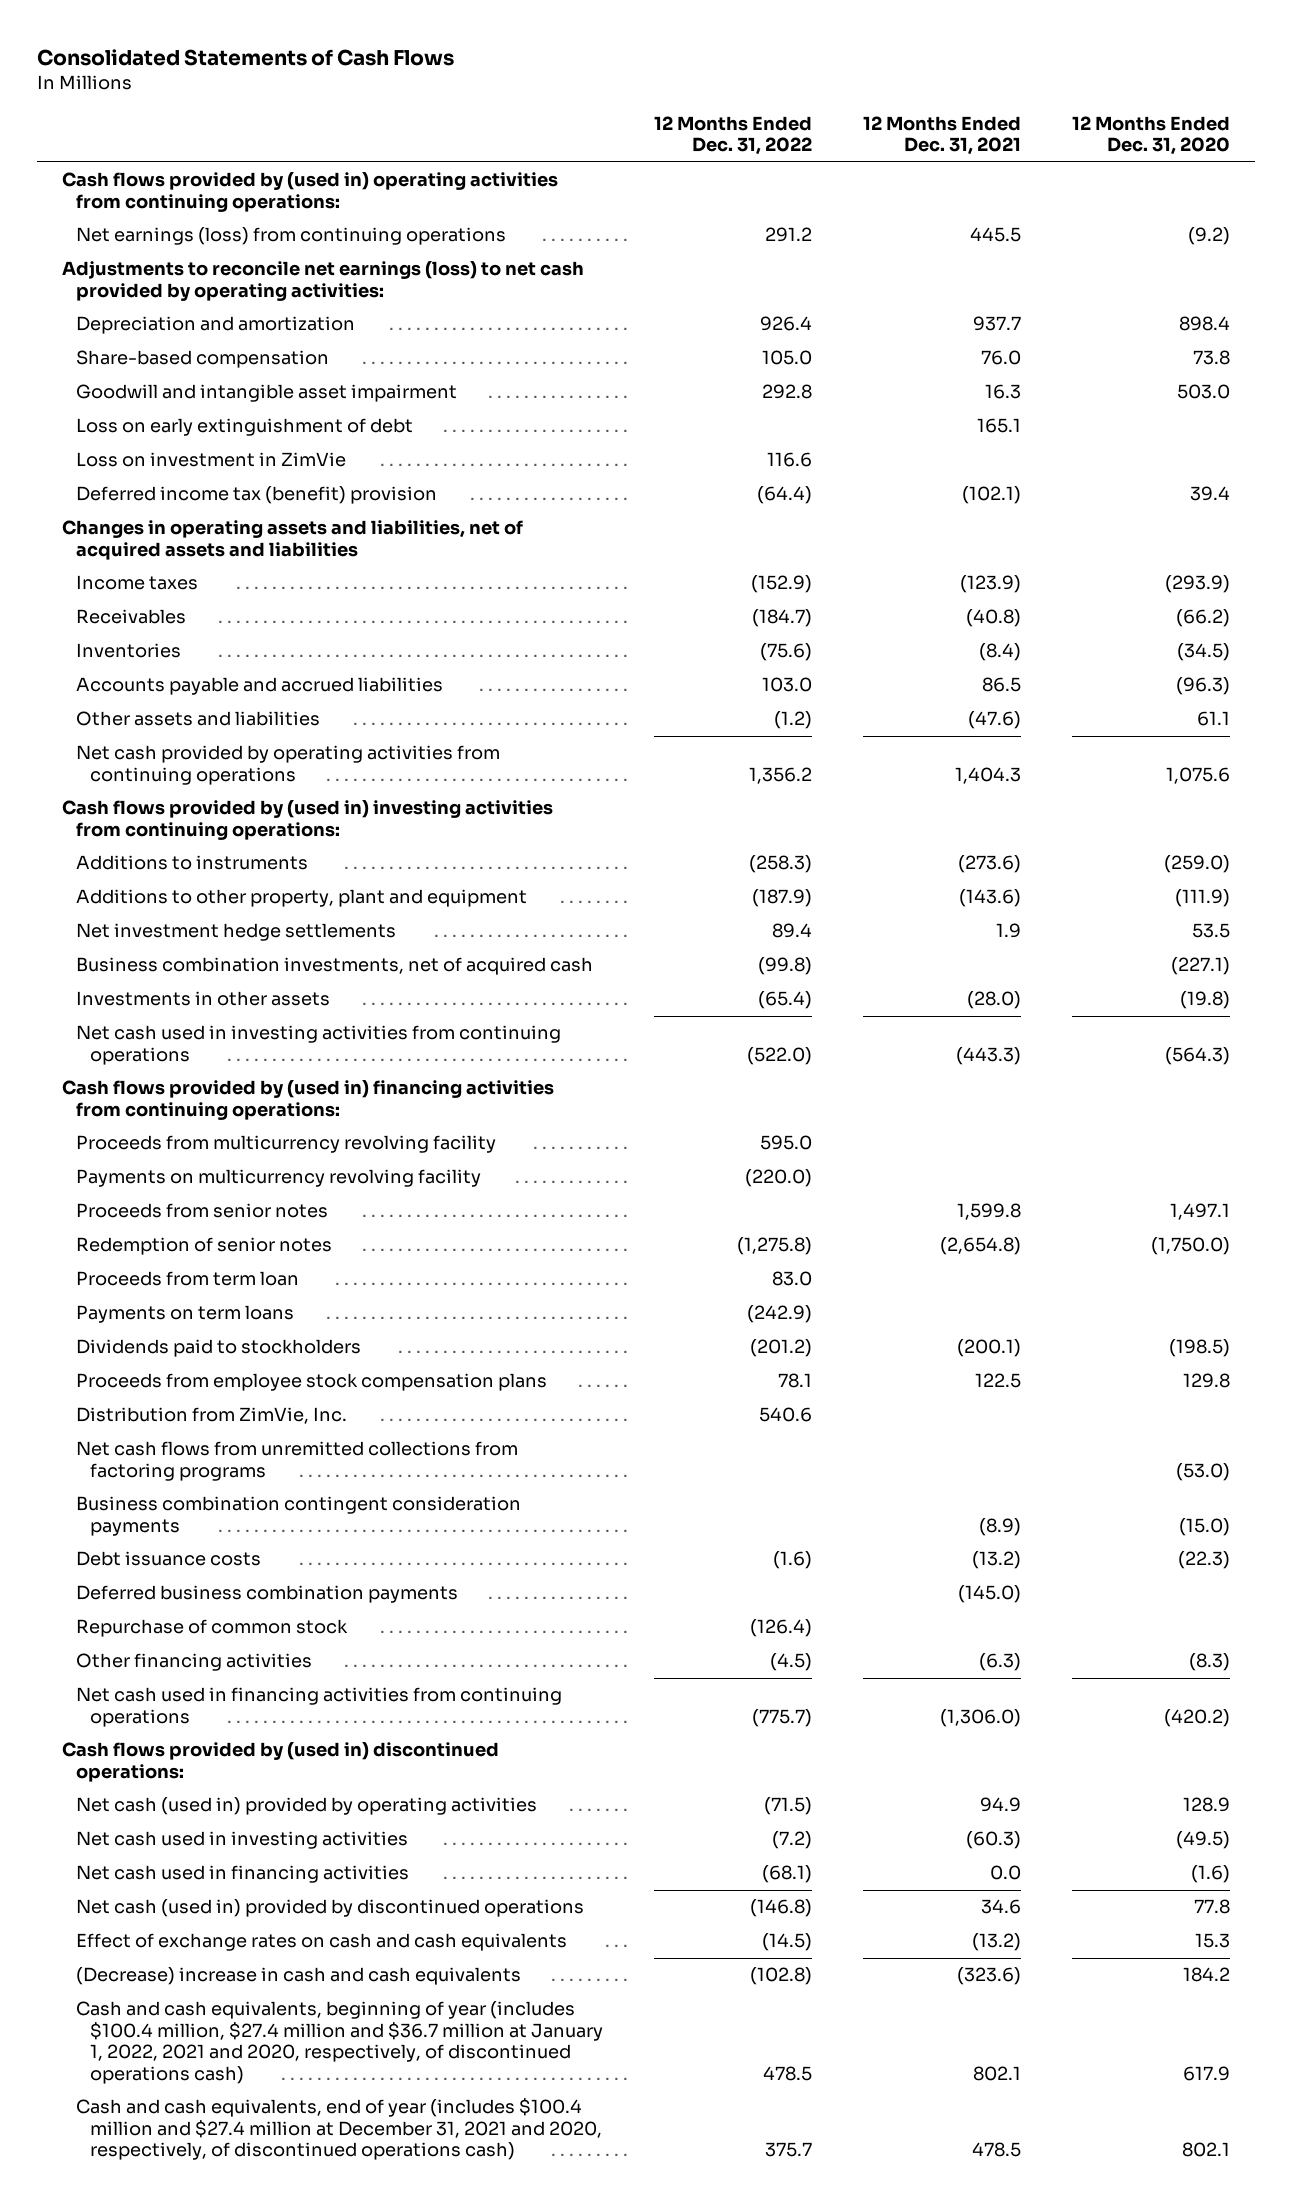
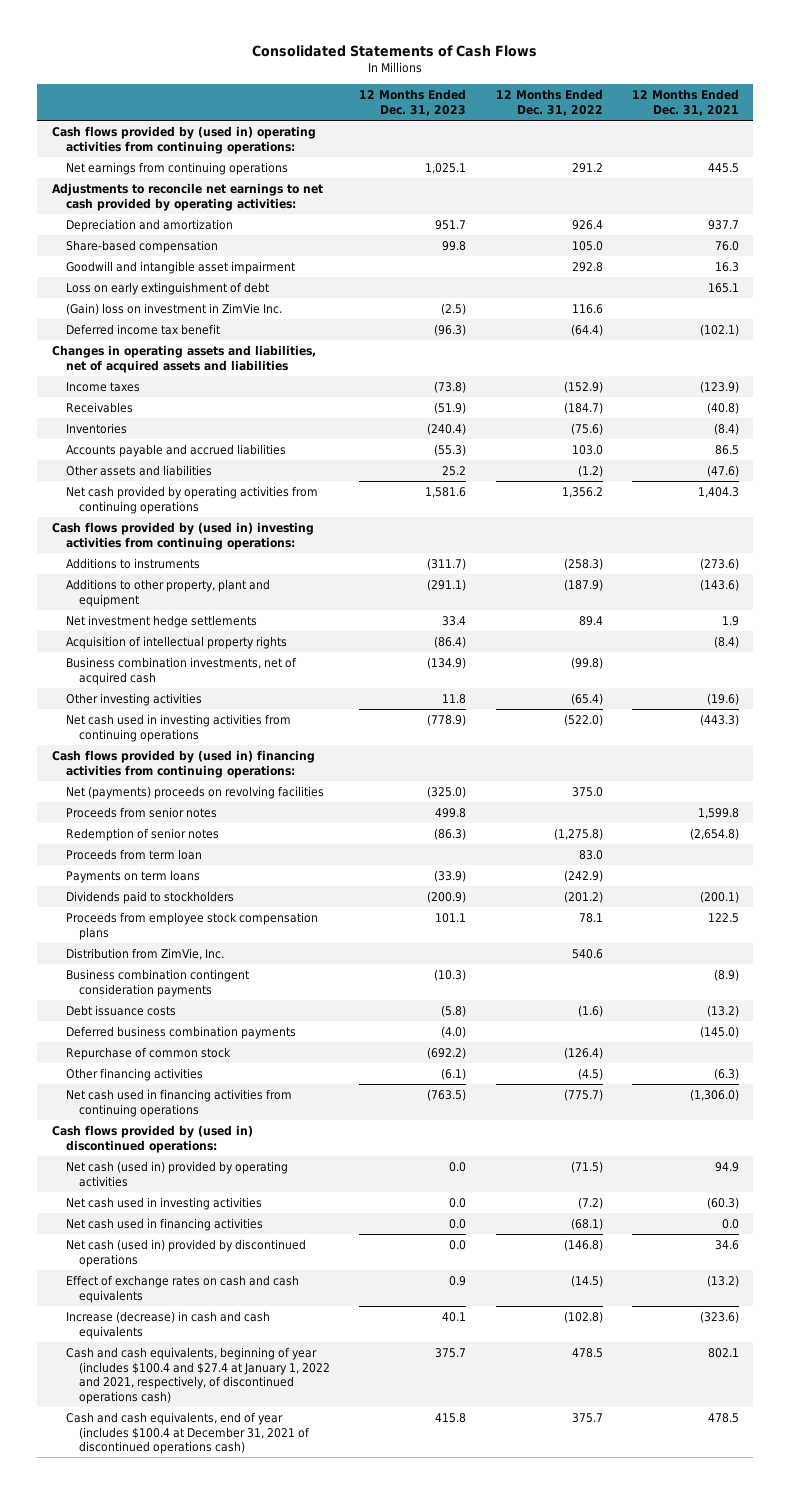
- | 12 Months Ended Dec. 31, 2022 | 12 Months Ended Dec. 31, 2021 | 12 Months Ended Dec. 31, 2020
+ | 12 Months Ended Dec. 31, 2023 | 12 Months Ended Dec. 31, 2022 | 12 Months Ended Dec. 31, 2021
- Net earnings (loss) from continuing operations | 291.2 | 445.5 | (9.2)
- Adjustments to reconcile net earnings (loss) to net cash provided by operating activities:
+ Net earnings from continuing operations | 1,025.1 | 291.2 | 445.5
+ Adjustments to reconcile net earnings to net cash provided by operating activities:
- Loss on investment in ZimVie | 116.6 | |
- Deferred income tax (benefit) provision | (64.4) | (102.1) | 39.4
+ (Gain) loss on investment in ZimVie Inc. | (2.5) | 116.6 |
+ Deferred income tax benefit | (96.3) | (64.4) | (102.1)
+ Acquisition of intellectual property rights | (86.4) | | (8.4)
- Investments in other assets | (65.4) | (28.0) | (19.8)
+ Other investing activities | 11.8 | (65.4) | (19.6)
- Proceeds from multicurrency revolving facility | 595.0 | |
- Payments on multicurrency revolving facility | (220.0) | |
+ Net (payments) proceeds on revolving facilities | (325.0) | 375.0 |
- Net cash flows from unremitted collections from factoring programs | | | (53.0)
- (Decrease) increase in cash and cash equivalents | (102.8) | (323.6) | 184.2
- Cash and cash equivalents, beginning of year (includes $100.4 million, $27.4 million and $36.7 million at January 1, 2022, 2021 and 2020, respectively, of discontinued operations cash) | 478.5 | 802.1 | 617.9
- Cash and cash equivalents, end of year (includes $100.4 million and $27.4 million at December 31, 2021 and 2020, respectively, of discontinued operations cash) | 375.7 | 478.5 | 802.1
+ Increase (decrease) in cash and cash equivalents | 40.1 | (102.8) | (323.6)
+ Cash and cash equivalents, beginning of year (includes $100.4 and $27.4 at January 1, 2022 and 2021, respectively, of discontinued operations cash) | 375.7 | 478.5 | 802.1
+ Cash and cash equivalents, end of year (includes $100.4 at December 31, 2021 of discontinued operations cash) | 415.8 | 375.7 | 478.5

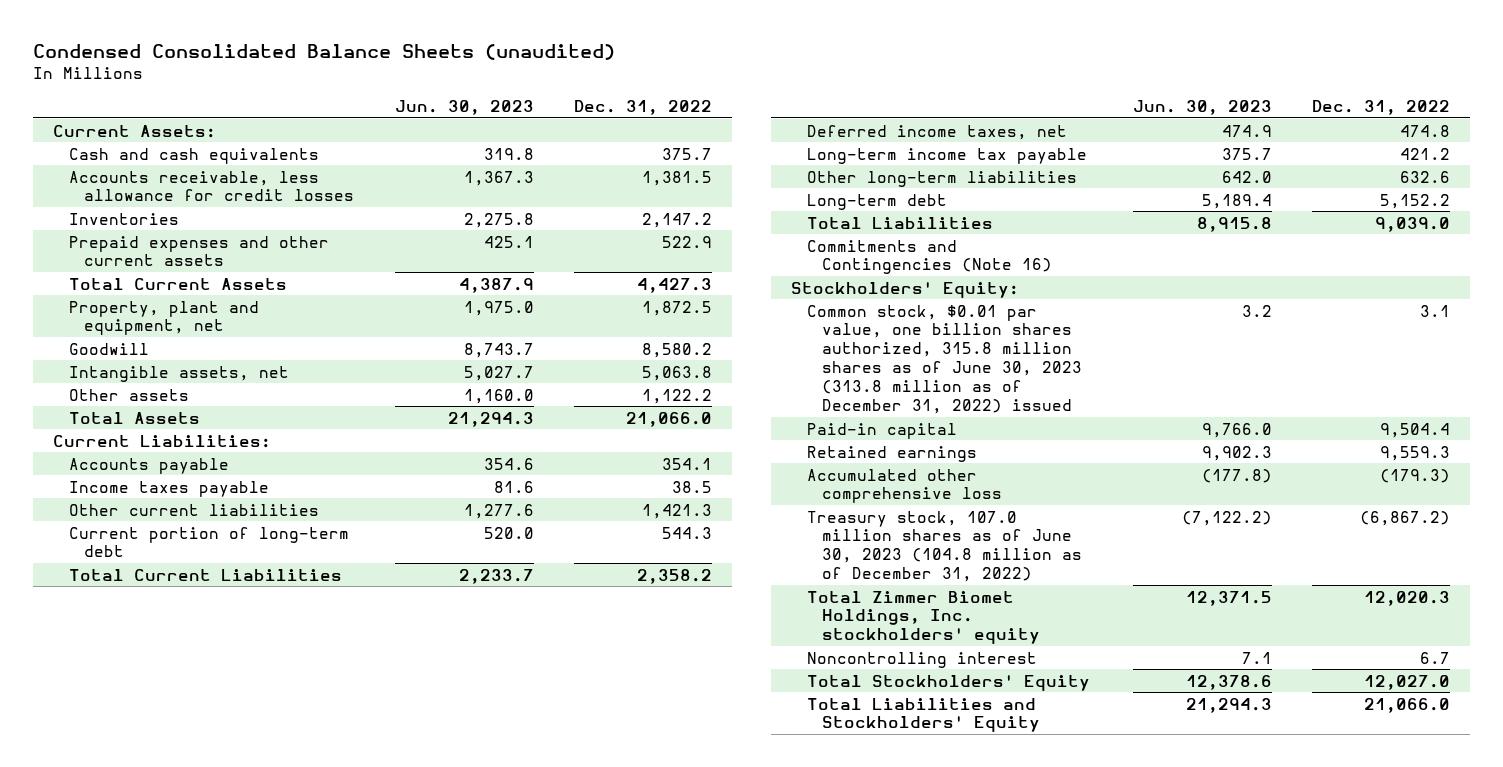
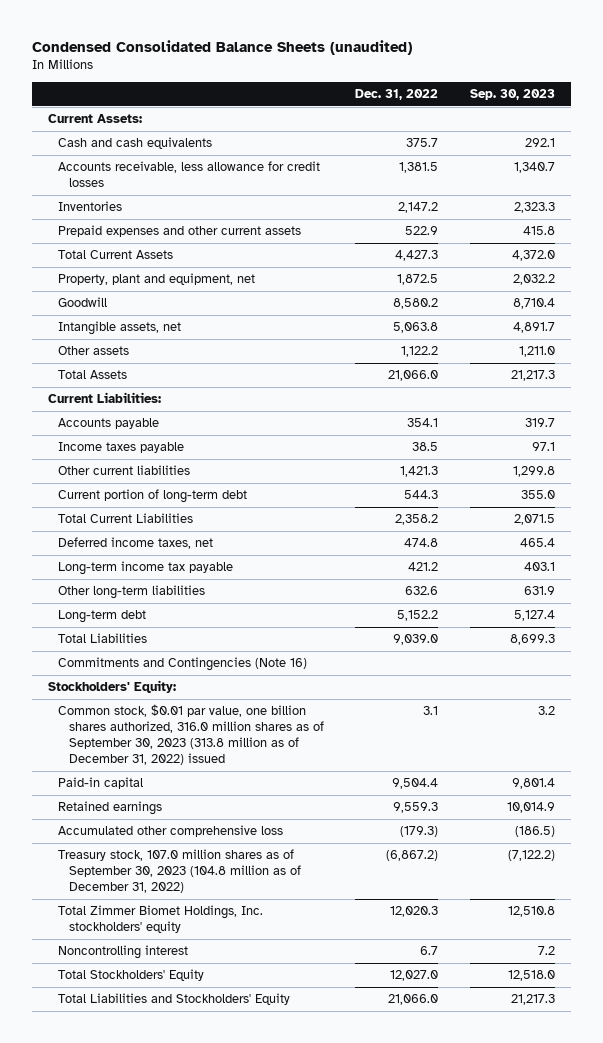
- | Jun. 30, 2023 | Dec. 31, 2022
+ | Dec. 31, 2022 | Sep. 30, 2023
- Common stock, $0.01 par value, one billion shares authorized, 315.8 million shares as of June 30, 2023 (313.8 million as of December 31, 2022) issued | 3.2 | 3.1
+ Common stock, $0.01 par value, one billion shares authorized, 316.0 million shares as of September 30, 2023 (313.8 million as of December 31, 2022) issued | 3.1 | 3.2
- Treasury stock, 107.0 million shares as of June 30, 2023 (104.8 million as of December 31, 2022) | (7,122.2) | (6,867.2)
+ Treasury stock, 107.0 million shares as of September 30, 2023 (104.8 million as of December 31, 2022) | (6,867.2) | (7,122.2)

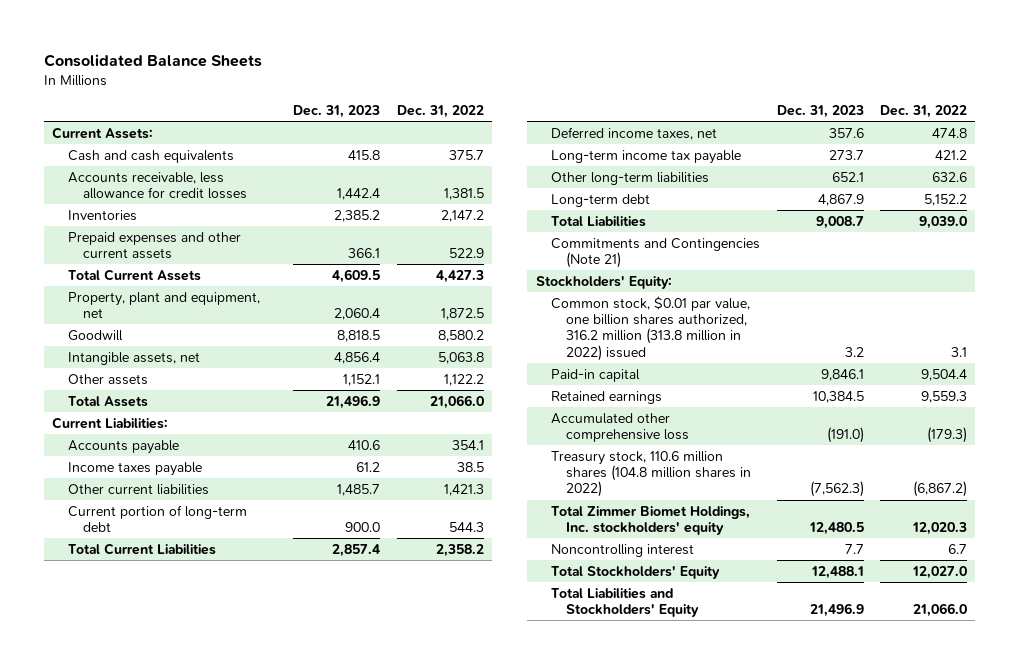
- Condensed Consolidated Balance Sheets (unaudited)
+ Consolidated Balance Sheets
- | Dec. 31, 2022 | Sep. 30, 2023
+ | Dec. 31, 2023 | Dec. 31, 2022
- Commitments and Contingencies (Note 16)
+ Commitments and Contingencies (Note 21)
- Common stock, $0.01 par value, one billion shares authorized, 316.0 million shares as of September 30, 2023 (313.8 million as of December 31, 2022) issued | 3.1 | 3.2
+ Common stock, $0.01 par value, one billion shares authorized, 316.2 million (313.8 million in 2022) issued | 3.2 | 3.1
- Treasury stock, 107.0 million shares as of September 30, 2023 (104.8 million as of December 31, 2022) | (6,867.2) | (7,122.2)
+ Treasury stock, 110.6 million shares (104.8 million shares in 2022) | (7,562.3) | (6,867.2)

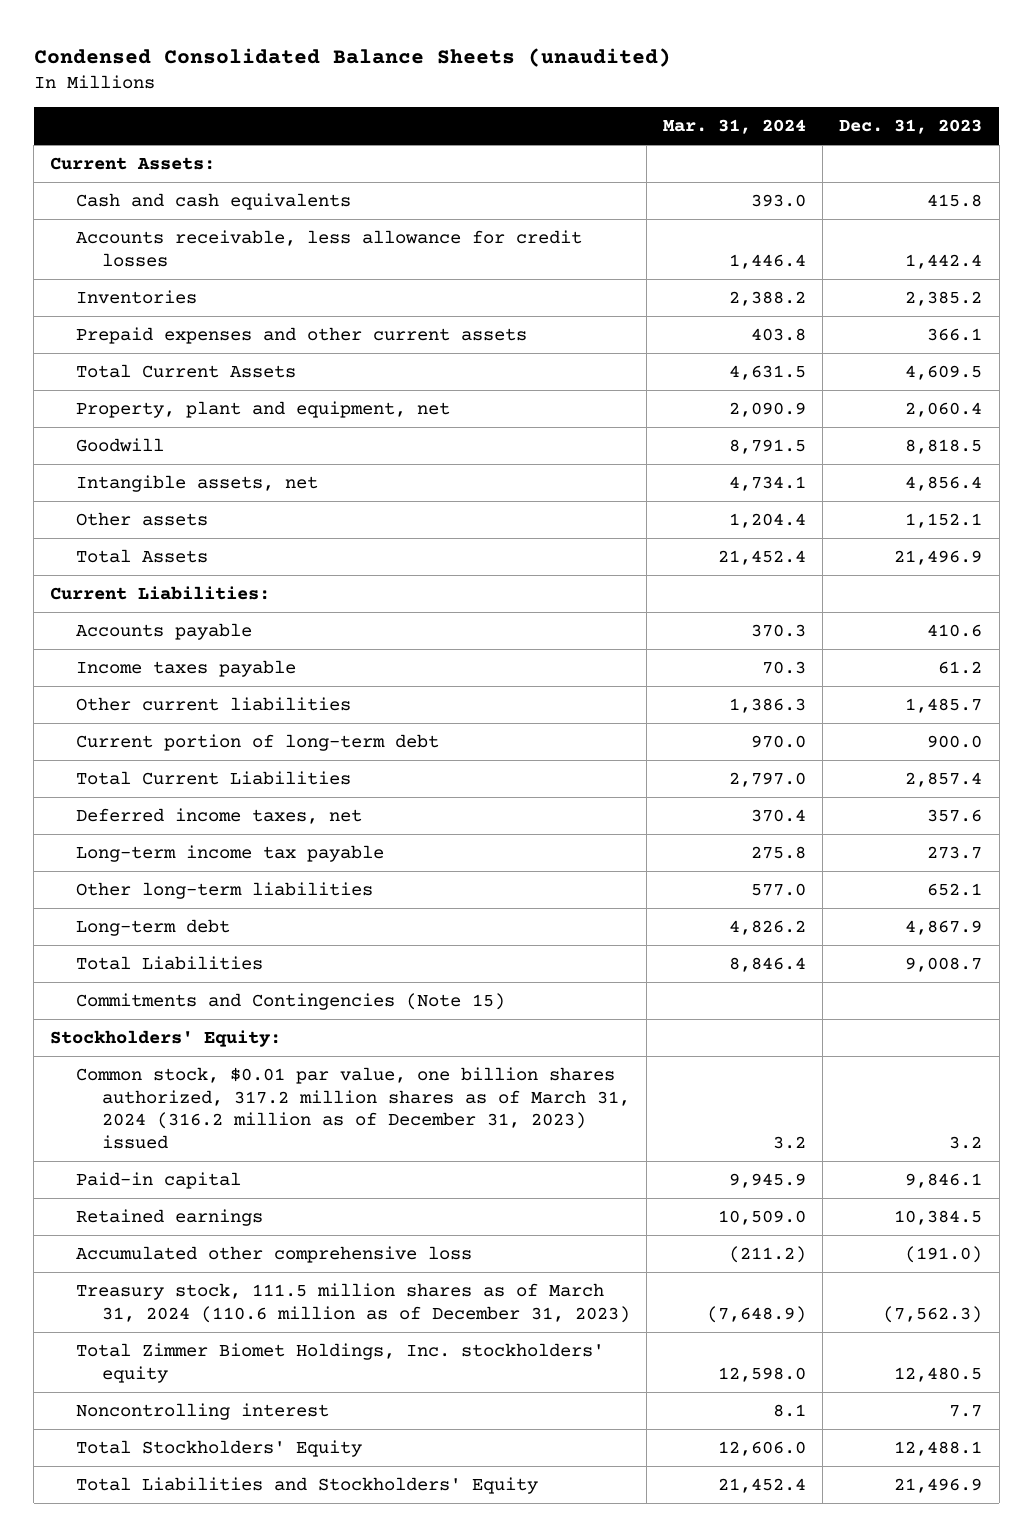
- Consolidated Balance Sheets
+ Condensed Consolidated Balance Sheets (unaudited)
- | Dec. 31, 2023 | Dec. 31, 2022
+ | Mar. 31, 2024 | Dec. 31, 2023
- Commitments and Contingencies (Note 21)
+ Commitments and Contingencies (Note 15)
- Common stock, $0.01 par value, one billion shares authorized, 316.2 million (313.8 million in 2022) issued | 3.2 | 3.1
+ Common stock, $0.01 par value, one billion shares authorized, 317.2 million shares as of March 31, 2024 (316.2 million as of December 31, 2023) issued | 3.2 | 3.2
- Treasury stock, 110.6 million shares (104.8 million shares in 2022) | (7,562.3) | (6,867.2)
+ Treasury stock, 111.5 million shares as of March 31, 2024 (110.6 million as of December 31, 2023) | (7,648.9) | (7,562.3)

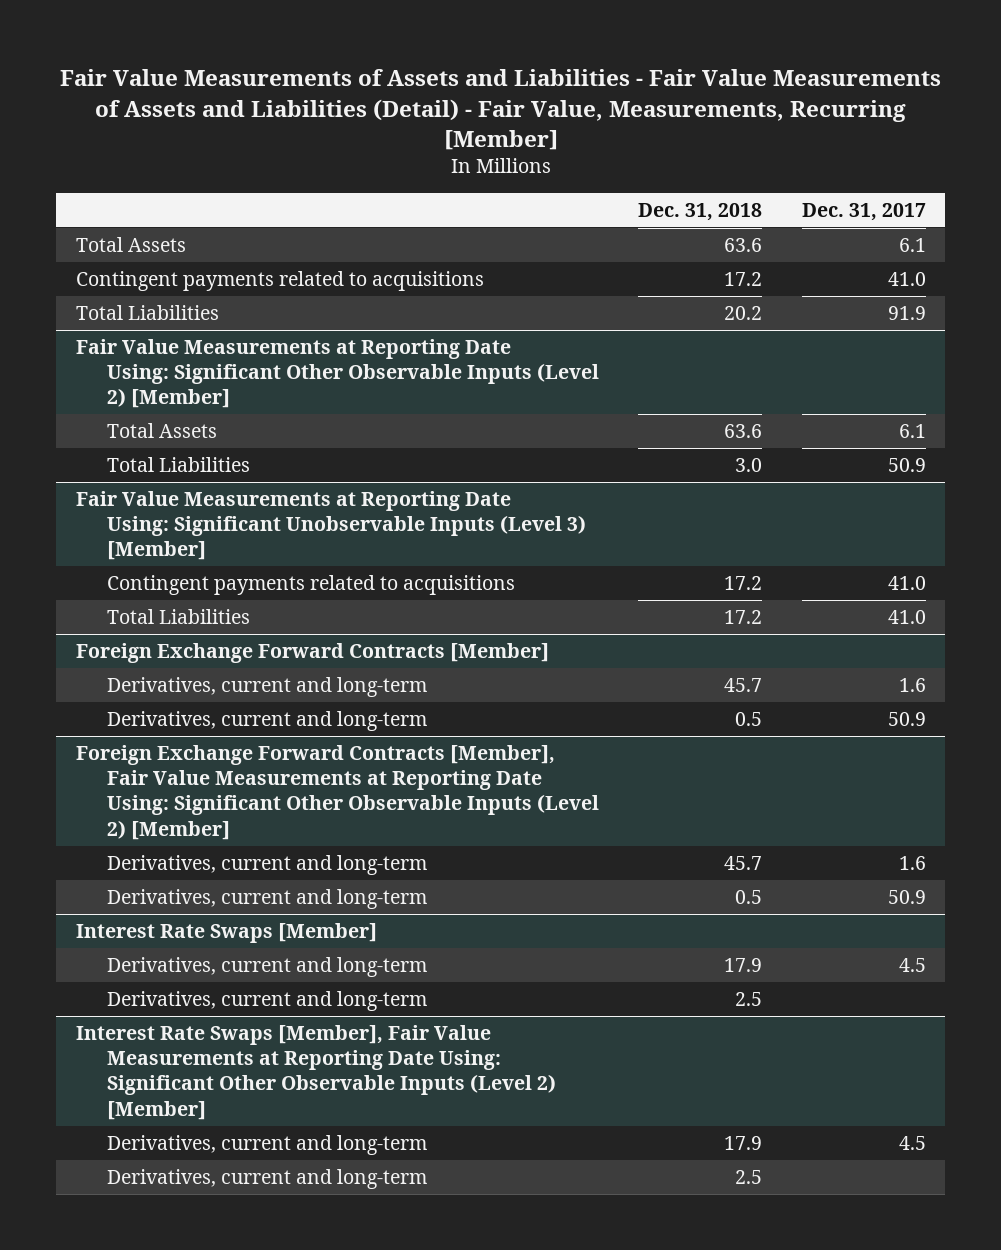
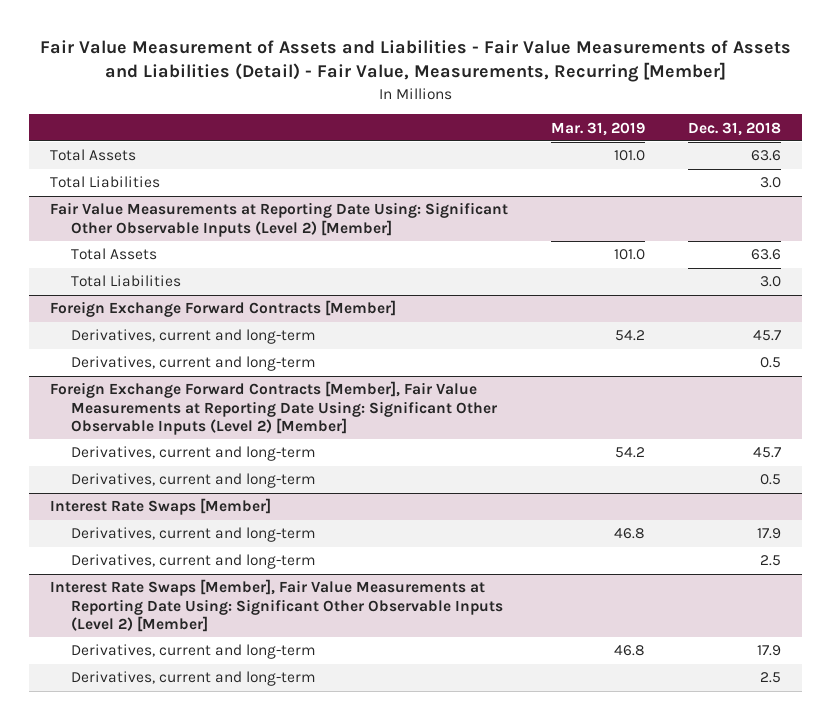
- Fair Value Measurements of Assets and Liabilities - Fair Value Measurements of Assets and Liabilities (Detail) - Fair Value, Measurements, Recurring [Member]
+ Fair Value Measurement of Assets and Liabilities - Fair Value Measurements of Assets and Liabilities (Detail) - Fair Value, Measurements, Recurring [Member]
- | Dec. 31, 2018 | Dec. 31, 2017
+ | Mar. 31, 2019 | Dec. 31, 2018
- Contingent payments related to acquisitions | 17.2 | 41.0
- Total Liabilities | 20.2 | 91.9
+ Total Liabilities | | 3.0
- Fair Value Measurements at Reporting Date Using: Significant Unobservable Inputs (Level 3) [Member]
- Contingent payments related to acquisitions | 17.2 | 41.0
- Total Liabilities | 17.2 | 41.0

